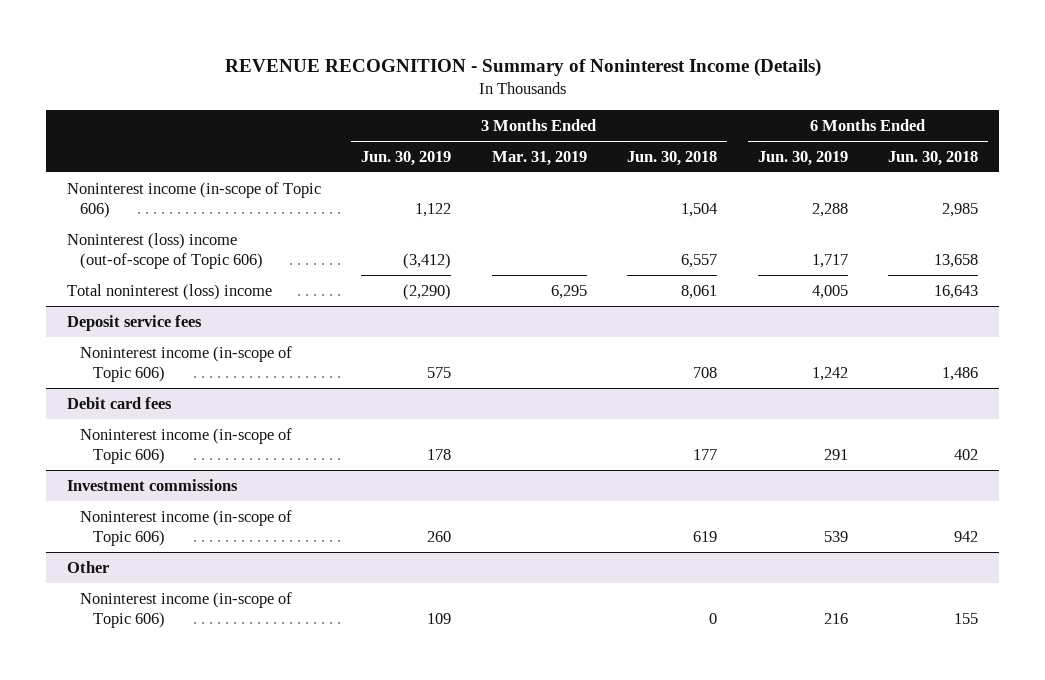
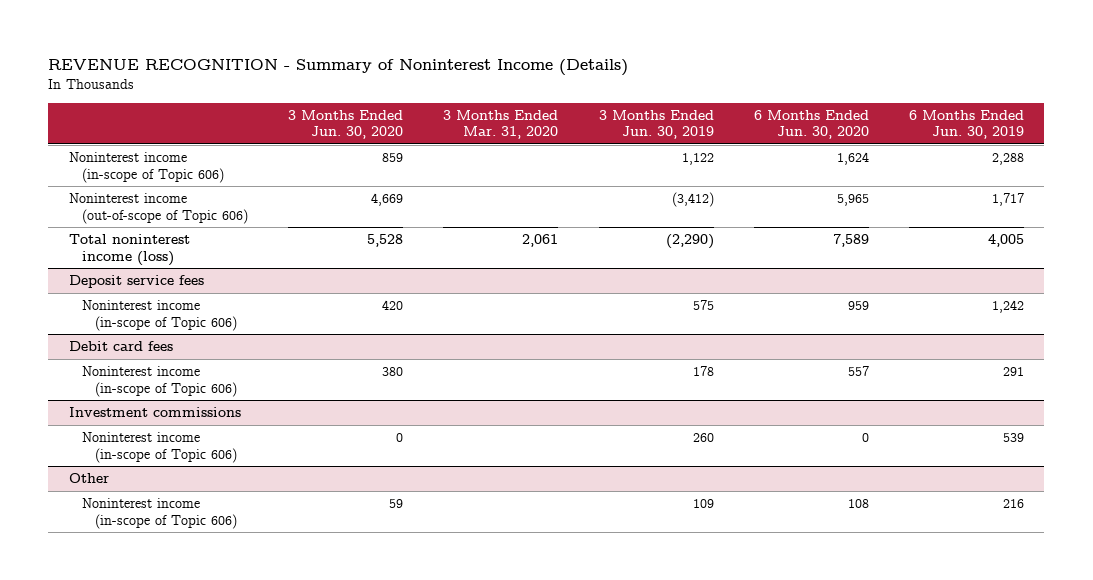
- | 3 Months Ended Jun. 30, 2019 | 3 Months Ended Mar. 31, 2019 | 3 Months Ended Jun. 30, 2018 | 6 Months Ended Jun. 30, 2019 | 6 Months Ended Jun. 30, 2018
+ | 3 Months Ended Jun. 30, 2020 | 3 Months Ended Mar. 31, 2020 | 3 Months Ended Jun. 30, 2019 | 6 Months Ended Jun. 30, 2020 | 6 Months Ended Jun. 30, 2019
- Noninterest (loss) income (out-of-scope of Topic 606) | (3,412) | | 6,557 | 1,717 | 13,658
- Total noninterest (loss) income | (2,290) | 6,295 | 8,061 | 4,005 | 16,643
+ Noninterest income (out-of-scope of Topic 606) | 4,669 | | (3,412) | 5,965 | 1,717
+ Total noninterest income (loss) | 5,528 | 2,061 | (2,290) | 7,589 | 4,005

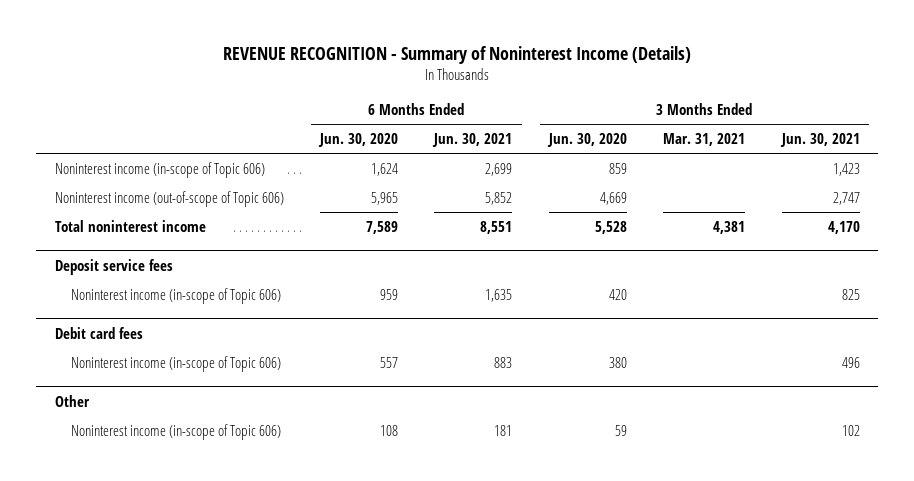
- | 3 Months Ended Jun. 30, 2020 | 3 Months Ended Mar. 31, 2020 | 3 Months Ended Jun. 30, 2019 | 6 Months Ended Jun. 30, 2020 | 6 Months Ended Jun. 30, 2019
+ | 6 Months Ended Jun. 30, 2020 | 6 Months Ended Jun. 30, 2021 | 3 Months Ended Jun. 30, 2020 | 3 Months Ended Mar. 31, 2021 | 3 Months Ended Jun. 30, 2021
- Total noninterest income (loss) | 5,528 | 2,061 | (2,290) | 7,589 | 4,005
+ Total noninterest income | 7,589 | 8,551 | 5,528 | 4,381 | 4,170
- Investment commissions
- Noninterest income (in-scope of Topic 606) | 0 | | 260 | 0 | 539

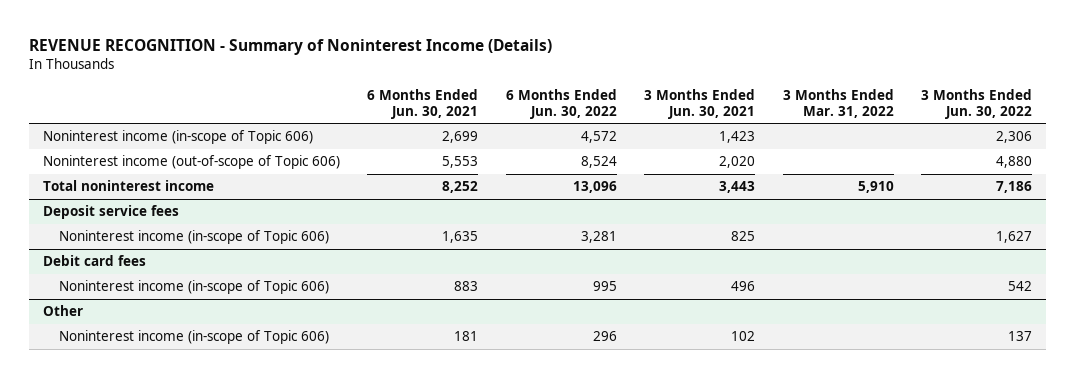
- | 6 Months Ended Jun. 30, 2020 | 6 Months Ended Jun. 30, 2021 | 3 Months Ended Jun. 30, 2020 | 3 Months Ended Mar. 31, 2021 | 3 Months Ended Jun. 30, 2021
+ | 6 Months Ended Jun. 30, 2021 | 6 Months Ended Jun. 30, 2022 | 3 Months Ended Jun. 30, 2021 | 3 Months Ended Mar. 31, 2022 | 3 Months Ended Jun. 30, 2022
- Noninterest income (out-of-scope of Topic 606) | 5,965 | 5,852 | 4,669 | | 2,747
- Total noninterest income | 7,589 | 8,551 | 5,528 | 4,381 | 4,170
+ Noninterest income (out-of-scope of Topic 606) | 5,553 | 8,524 | 2,020 | | 4,880
+ Total noninterest income | 8,252 | 13,096 | 3,443 | 5,910 | 7,186

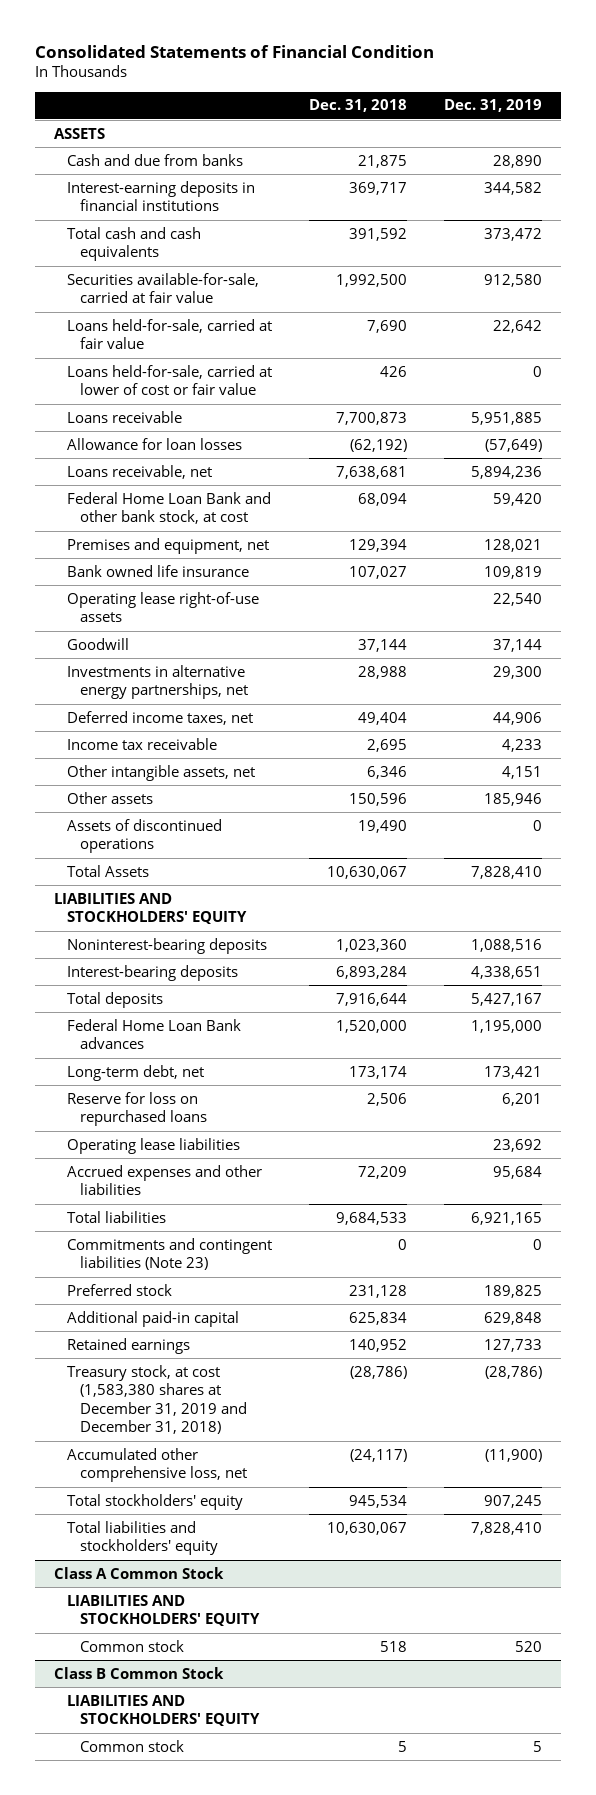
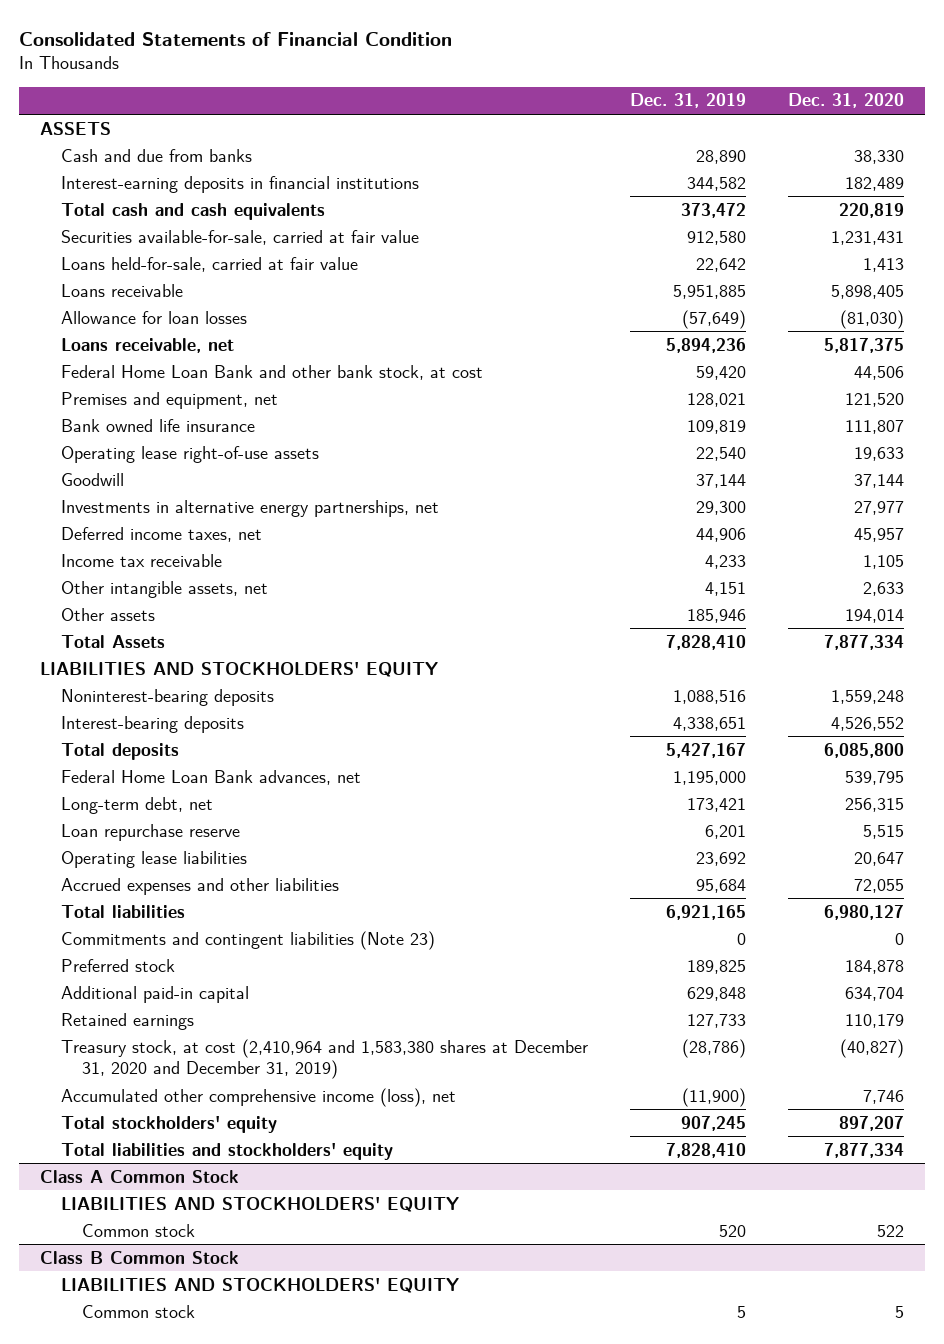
- | Dec. 31, 2018 | Dec. 31, 2019
+ | Dec. 31, 2019 | Dec. 31, 2020
- Loans held-for-sale, carried at lower of cost or fair value | 426 | 0
- Assets of discontinued operations | 19,490 | 0
- Federal Home Loan Bank advances | 1,520,000 | 1,195,000
+ Federal Home Loan Bank advances, net | 1,195,000 | 539,795
- Reserve for loss on repurchased loans | 2,506 | 6,201
+ Loan repurchase reserve | 6,201 | 5,515
- Treasury stock, at cost (1,583,380 shares at December 31, 2019 and December 31, 2018) | (28,786) | (28,786)
- Accumulated other comprehensive loss, net | (24,117) | (11,900)
+ Treasury stock, at cost (2,410,964 and 1,583,380 shares at December 31, 2020 and December 31, 2019) | (28,786) | (40,827)
+ Accumulated other comprehensive income (loss), net | (11,900) | 7,746

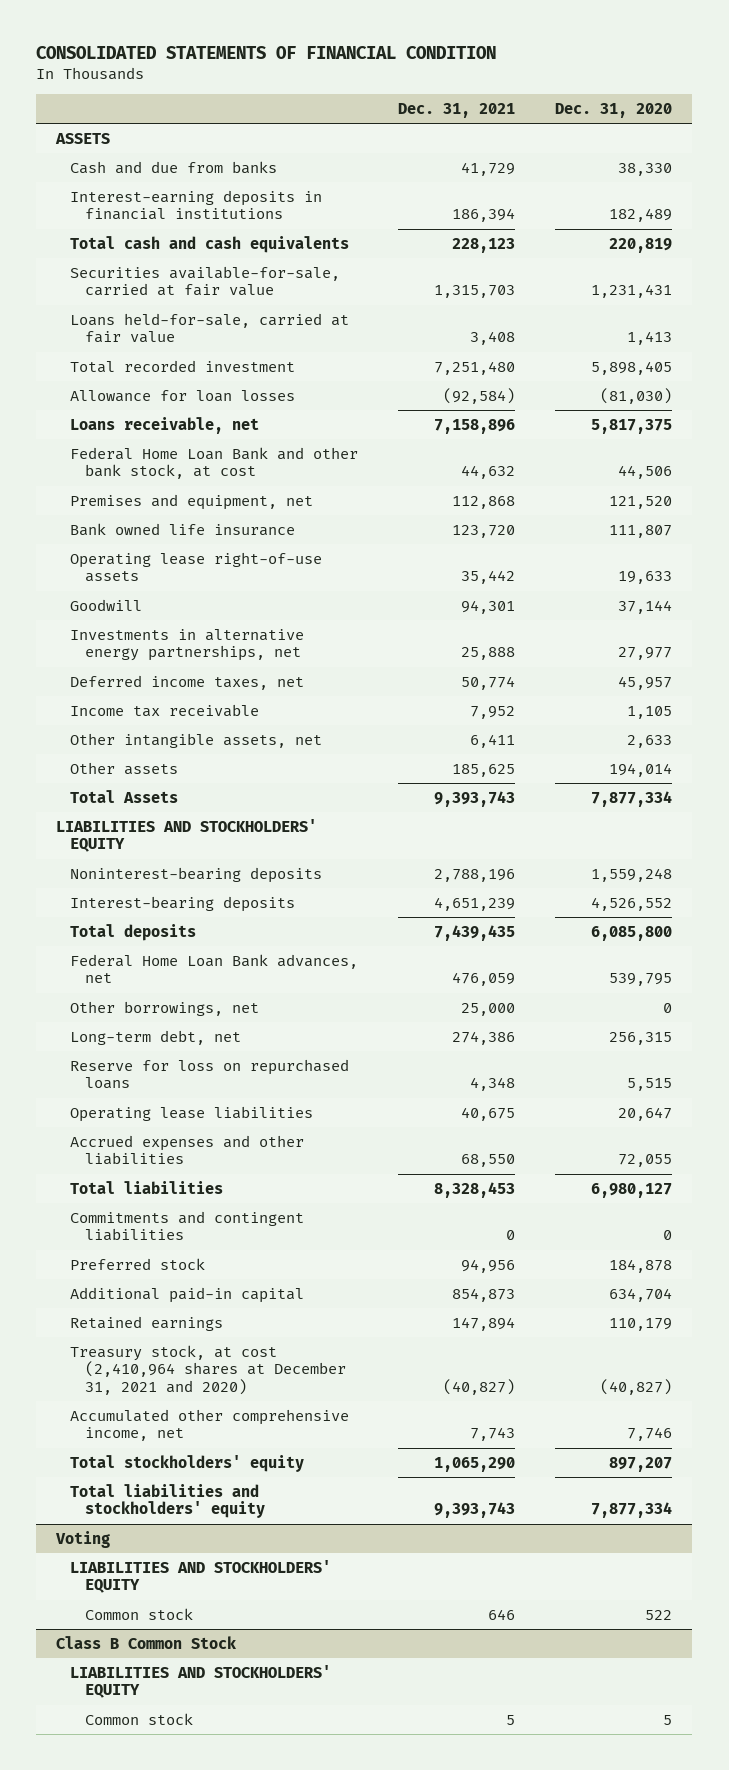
- Consolidated Statements of Financial Condition
+ CONSOLIDATED STATEMENTS OF FINANCIAL CONDITION
- | Dec. 31, 2019 | Dec. 31, 2020
+ | Dec. 31, 2021 | Dec. 31, 2020
- Loans receivable | 5,951,885 | 5,898,405
+ Total recorded investment | 7,251,480 | 5,898,405
+ Other borrowings, net | 25,000 | 0
- Loan repurchase reserve | 6,201 | 5,515
+ Reserve for loss on repurchased loans | 4,348 | 5,515
- Commitments and contingent liabilities (Note 23) | 0 | 0
+ Commitments and contingent liabilities | 0 | 0
- Treasury stock, at cost (2,410,964 and 1,583,380 shares at December 31, 2020 and December 31, 2019) | (28,786) | (40,827)
- Accumulated other comprehensive income (loss), net | (11,900) | 7,746
+ Treasury stock, at cost (2,410,964 shares at December 31, 2021 and 2020) | (40,827) | (40,827)
+ Accumulated other comprehensive income, net | 7,743 | 7,746
- Class A Common Stock
+ Voting

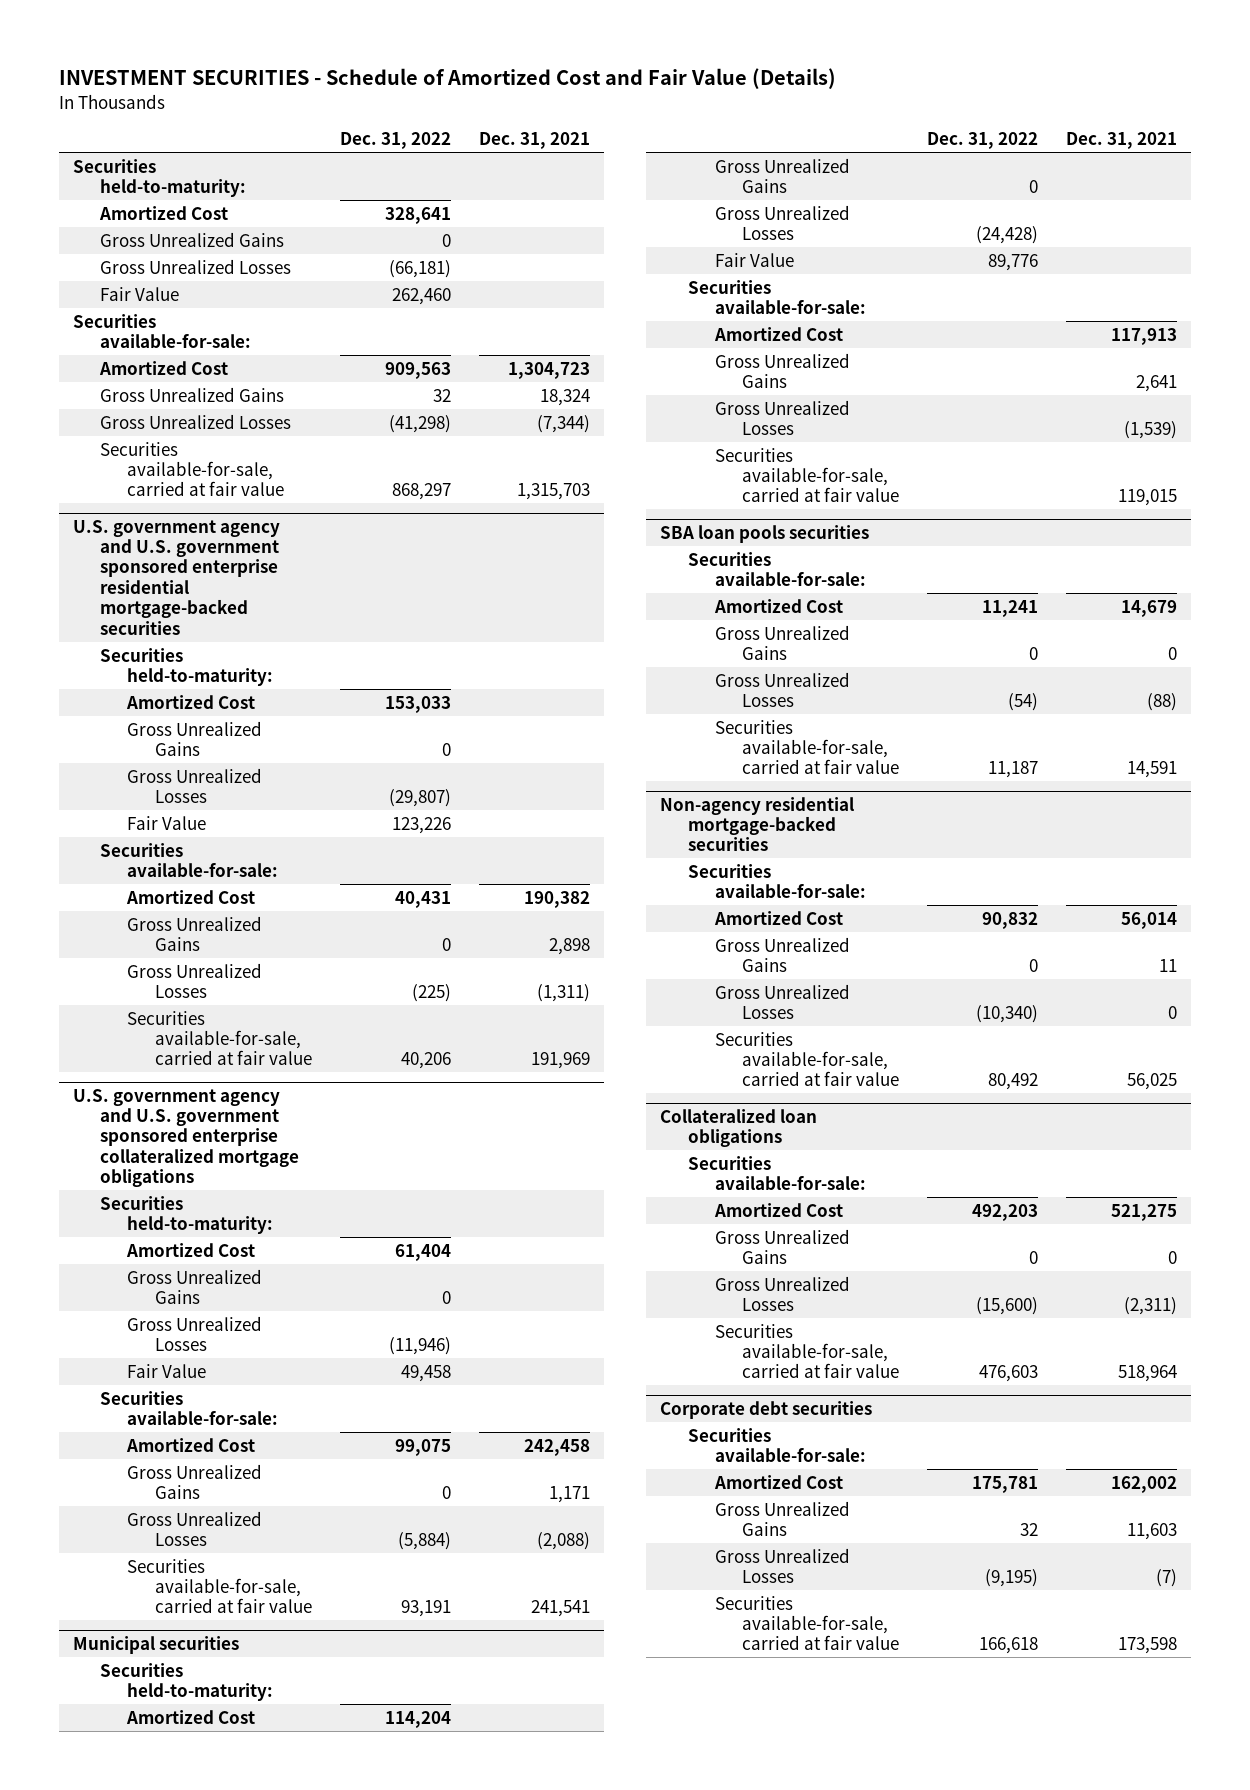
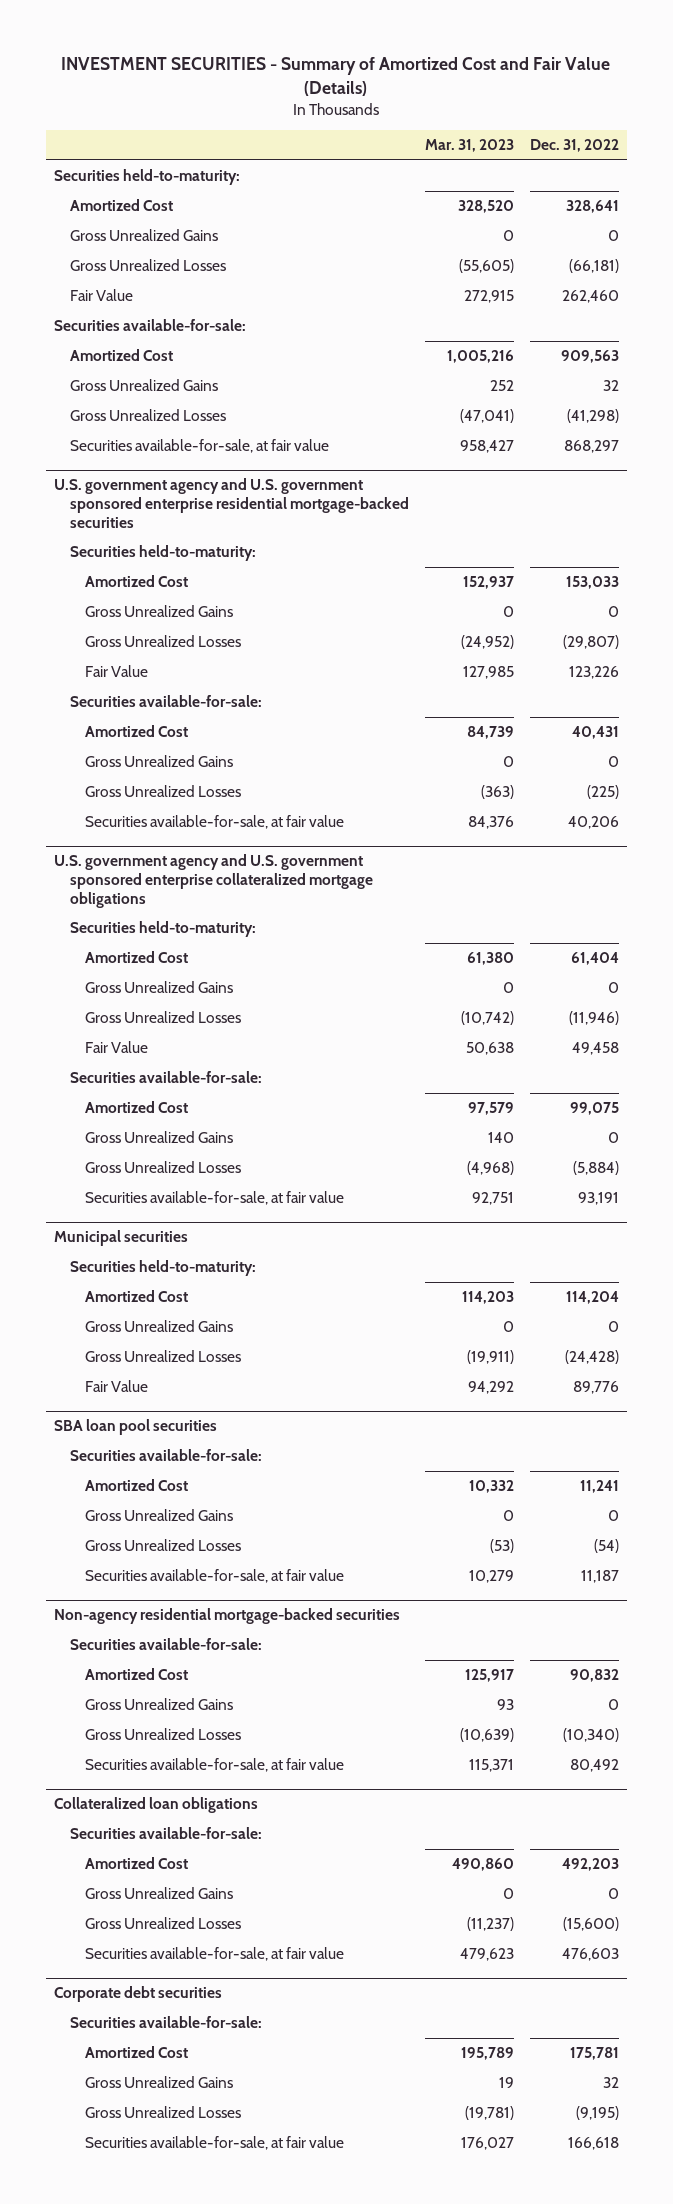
- INVESTMENT SECURITIES - Schedule of Amortized Cost and Fair Value (Details)
+ INVESTMENT SECURITIES - Summary of Amortized Cost and Fair Value (Details)
- | Dec. 31, 2022 | Dec. 31, 2021
+ | Mar. 31, 2023 | Dec. 31, 2022
- Securities available-for-sale, carried at fair value | 868,297 | 1,315,703
+ Securities available-for-sale, at fair value | 958,427 | 868,297
@ U.S. government agency and U.S. government sponsored enterprise residential mortgage-backed securities
- Securities available-for-sale, carried at fair value | 40,206 | 191,969
+ Securities available-for-sale, at fair value | 84,376 | 40,206
@ U.S. government agency and U.S. government sponsored enterprise collateralized mortgage obligations
- Securities available-for-sale, carried at fair value | 93,191 | 241,541
+ Securities available-for-sale, at fair value | 92,751 | 93,191
@ Municipal securities
- Securities available-for-sale:
- Amortized Cost | | 117,913
- Gross Unrealized Gains | | 2,641
- Gross Unrealized Losses | | (1,539)
- Securities available-for-sale, carried at fair value | | 119,015
- SBA loan pools securities
+ SBA loan pool securities
- Securities available-for-sale, carried at fair value | 11,187 | 14,591
+ Securities available-for-sale, at fair value | 10,279 | 11,187
@ Non-agency residential mortgage-backed securities
- Securities available-for-sale, carried at fair value | 80,492 | 56,025
+ Securities available-for-sale, at fair value | 115,371 | 80,492
@ Collateralized loan obligations
- Securities available-for-sale, carried at fair value | 476,603 | 518,964
+ Securities available-for-sale, at fair value | 479,623 | 476,603
@ Corporate debt securities
- Securities available-for-sale, carried at fair value | 166,618 | 173,598
+ Securities available-for-sale, at fair value | 176,027 | 166,618

